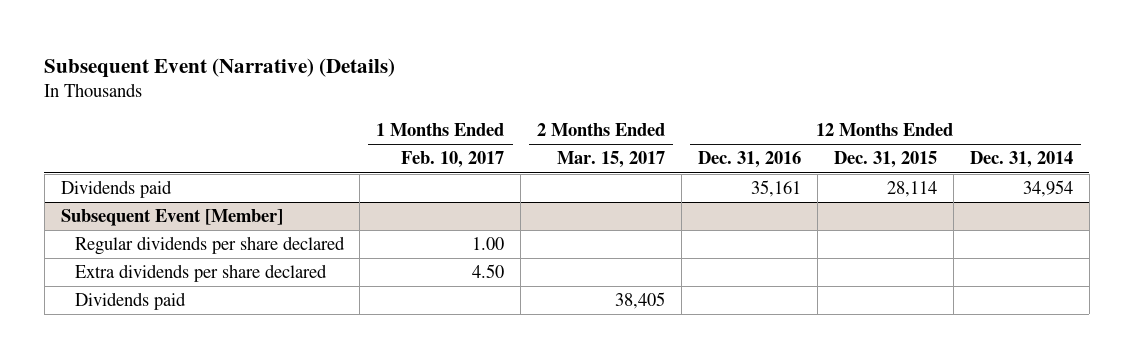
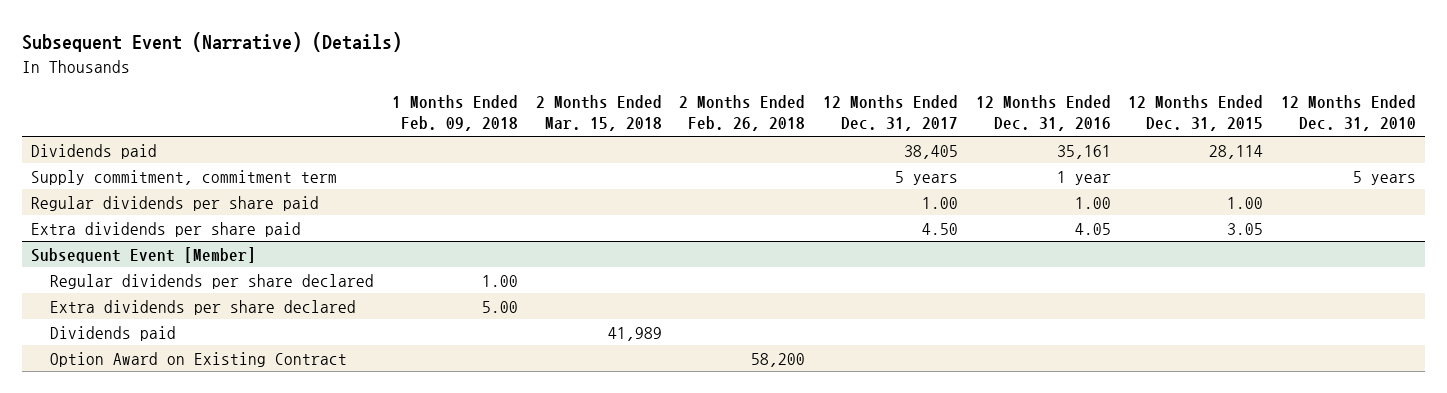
- | 1 Months Ended Feb. 10, 2017 | 2 Months Ended Mar. 15, 2017 | 12 Months Ended Dec. 31, 2016 | 12 Months Ended Dec. 31, 2015 | 12 Months Ended Dec. 31, 2014
+ | 1 Months Ended Feb. 09, 2018 | 2 Months Ended Mar. 15, 2018 | 2 Months Ended Feb. 26, 2018 | 12 Months Ended Dec. 31, 2017 | 12 Months Ended Dec. 31, 2016 | 12 Months Ended Dec. 31, 2015 | 12 Months Ended Dec. 31, 2010
+ Supply commitment, commitment term | | | | 5 years | 1 year | | 5 years
+ Regular dividends per share paid | | | | 1.00 | 1.00 | 1.00 |
+ Extra dividends per share paid | | | | 4.50 | 4.05 | 3.05 |
@ Subsequent Event [Member]
+ Option Award on Existing Contract | | | 58,200 | | | |

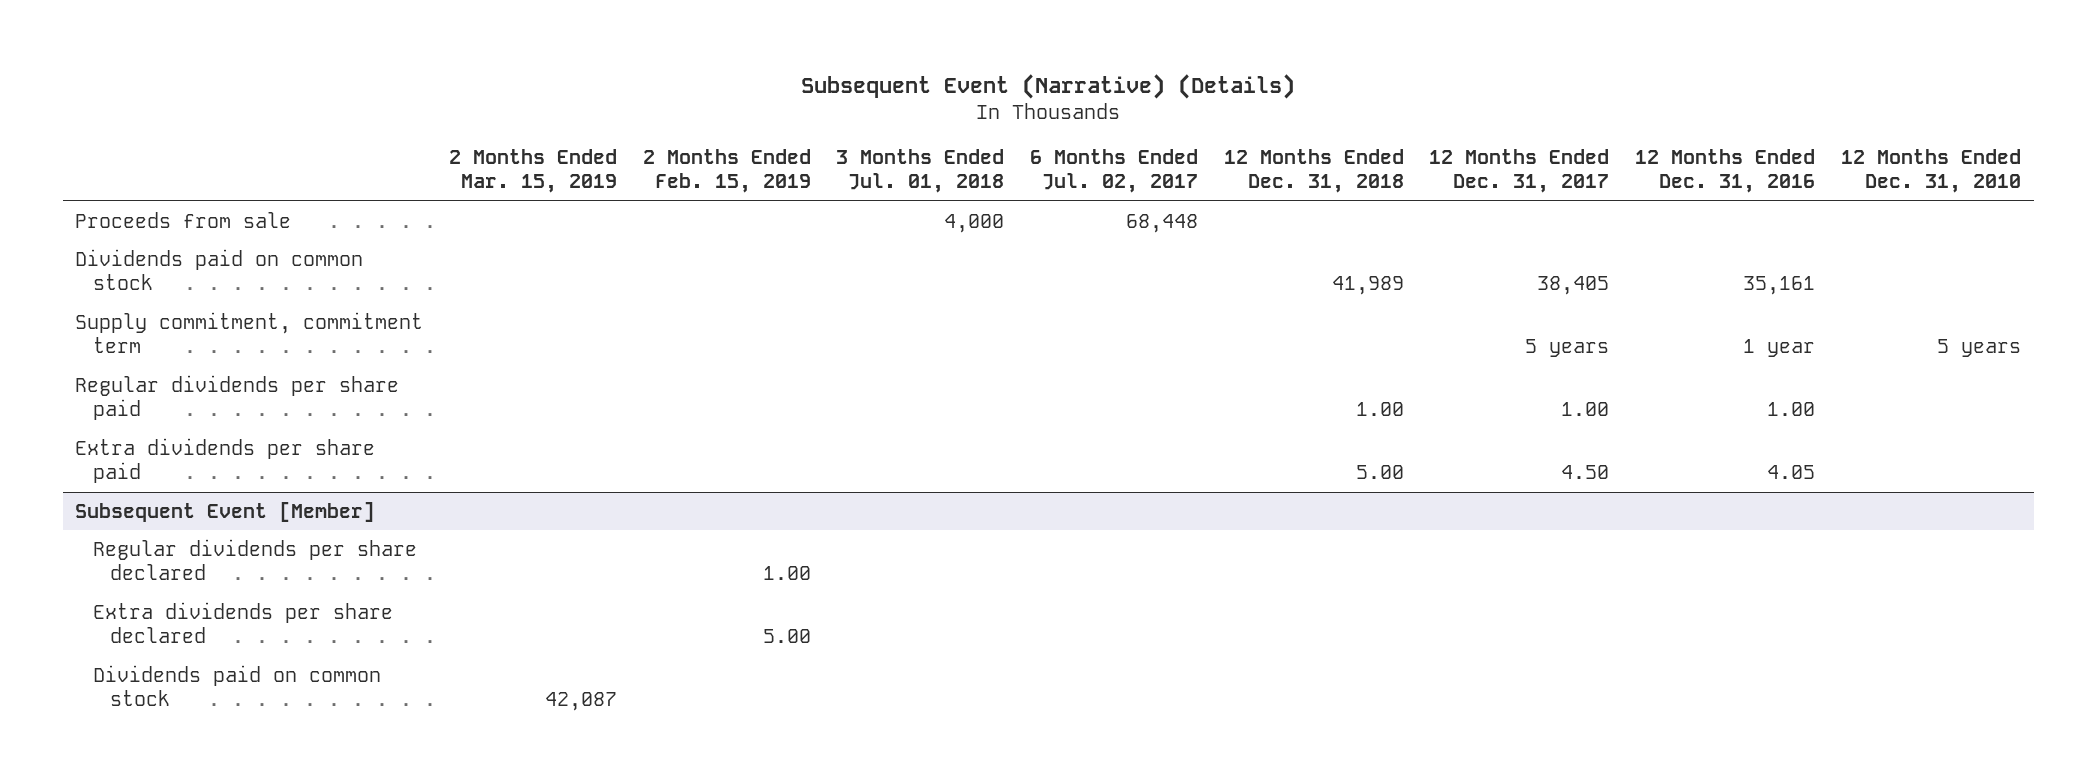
- | 1 Months Ended Feb. 09, 2018 | 2 Months Ended Mar. 15, 2018 | 2 Months Ended Feb. 26, 2018 | 12 Months Ended Dec. 31, 2017 | 12 Months Ended Dec. 31, 2016 | 12 Months Ended Dec. 31, 2015 | 12 Months Ended Dec. 31, 2010
+ | 2 Months Ended Mar. 15, 2019 | 2 Months Ended Feb. 15, 2019 | 3 Months Ended Jul. 01, 2018 | 6 Months Ended Jul. 02, 2017 | 12 Months Ended Dec. 31, 2018 | 12 Months Ended Dec. 31, 2017 | 12 Months Ended Dec. 31, 2016 | 12 Months Ended Dec. 31, 2010
- Dividends paid | | | | 38,405 | 35,161 | 28,114 |
+ Proceeds from sale | | | 4,000 | 68,448 | | | |
+ Dividends paid on common stock | | | | | 41,989 | 38,405 | 35,161 |
@ Subsequent Event [Member]
- Dividends paid | | 41,989 | | | | |
- Option Award on Existing Contract | | | 58,200 | | | |
+ Dividends paid on common stock | 42,087 | | | | | | |

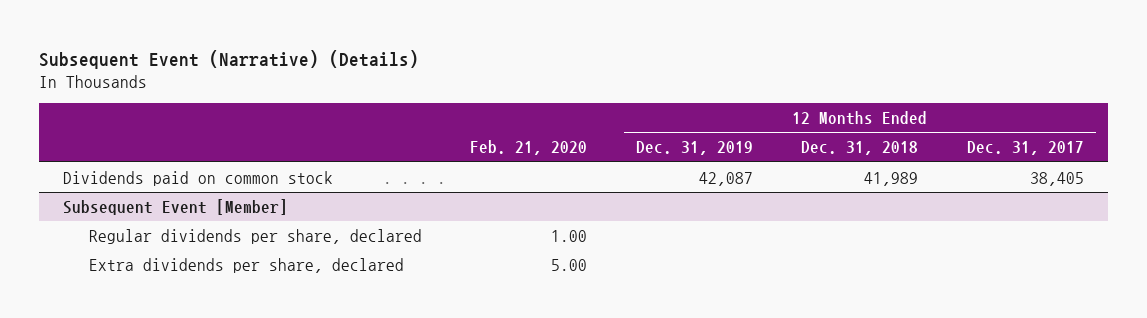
- | 2 Months Ended Mar. 15, 2019 | 2 Months Ended Feb. 15, 2019 | 3 Months Ended Jul. 01, 2018 | 6 Months Ended Jul. 02, 2017 | 12 Months Ended Dec. 31, 2018 | 12 Months Ended Dec. 31, 2017 | 12 Months Ended Dec. 31, 2016 | 12 Months Ended Dec. 31, 2010
+ | Feb. 21, 2020 | 12 Months Ended Dec. 31, 2019 | 12 Months Ended Dec. 31, 2018 | 12 Months Ended Dec. 31, 2017
- Proceeds from sale | | | 4,000 | 68,448 | | | |
- Supply commitment, commitment term | | | | | | 5 years | 1 year | 5 years
- Regular dividends per share paid | | | | | 1.00 | 1.00 | 1.00 |
- Extra dividends per share paid | | | | | 5.00 | 4.50 | 4.05 |
@ Subsequent Event [Member]
- Regular dividends per share declared | | 1.00 | | | | | |
- Extra dividends per share declared | | 5.00 | | | | | |
- Dividends paid on common stock | 42,087 | | | | | | |
+ Regular dividends per share, declared | 1.00 | | |
+ Extra dividends per share, declared | 5.00 | | |

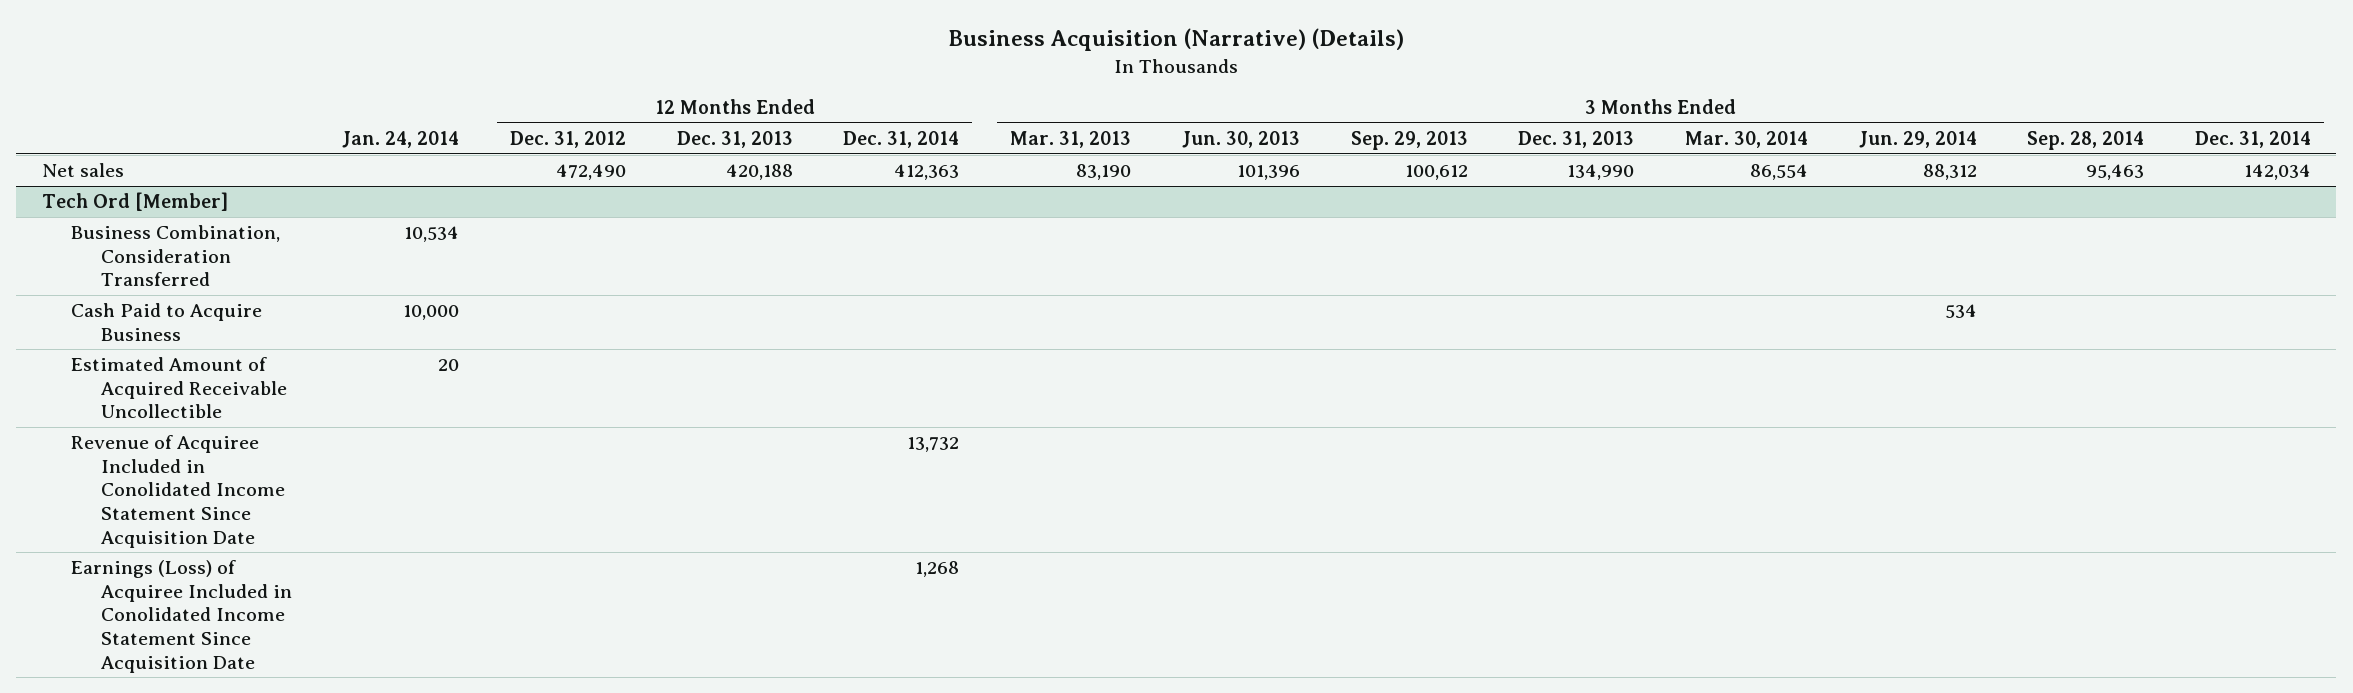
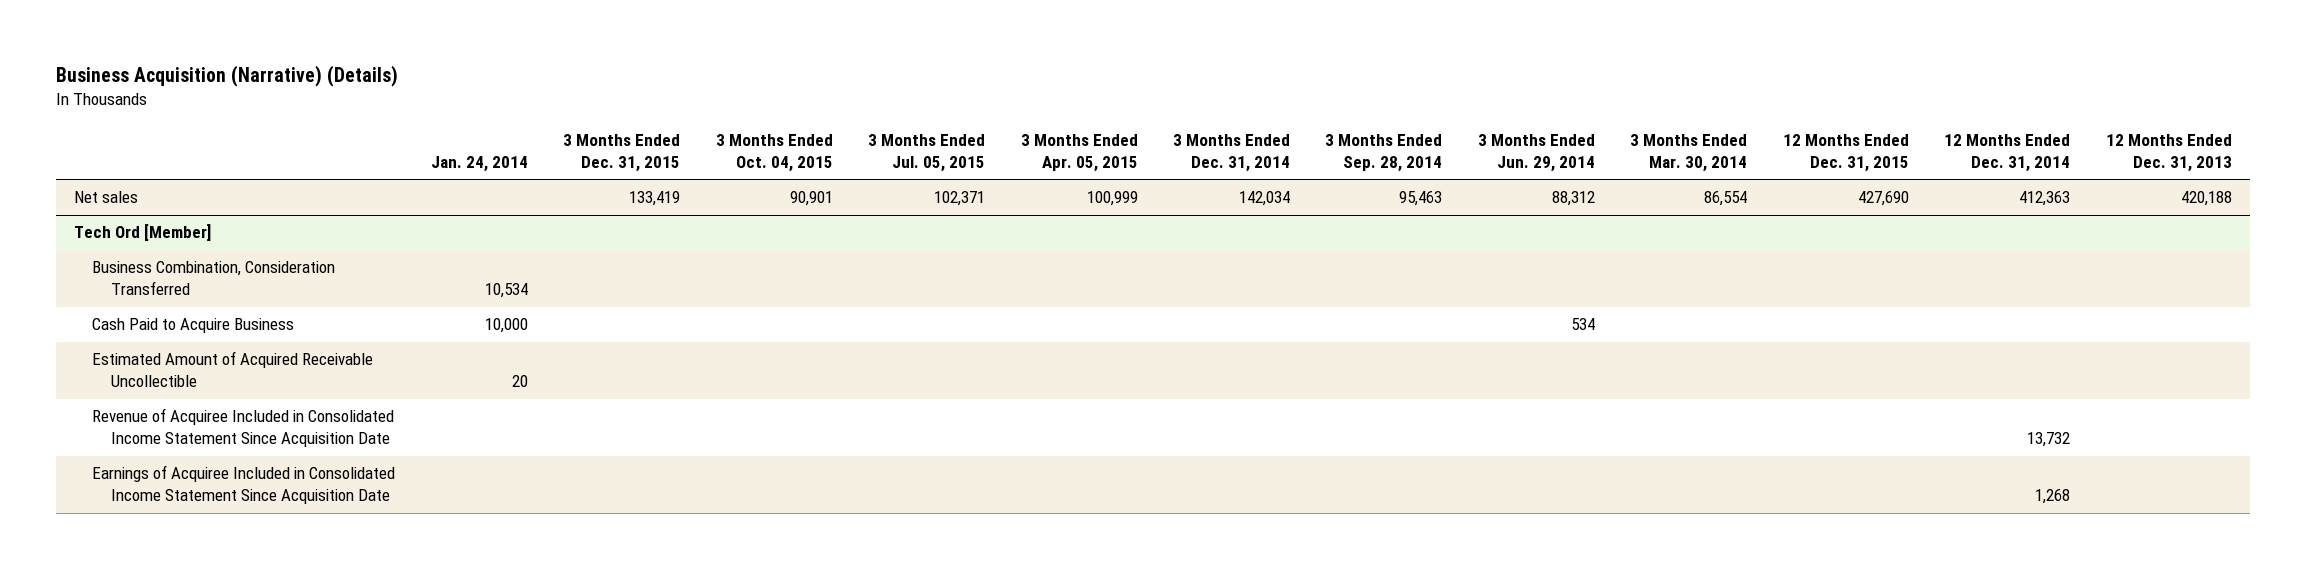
- | Jan. 24, 2014 | 12 Months Ended Dec. 31, 2012 | 12 Months Ended Dec. 31, 2013 | 12 Months Ended Dec. 31, 2014 | 3 Months Ended Mar. 31, 2013 | 3 Months Ended Jun. 30, 2013 | 3 Months Ended Sep. 29, 2013 | 3 Months Ended Dec. 31, 2013 | 3 Months Ended Mar. 30, 2014 | 3 Months Ended Jun. 29, 2014 | 3 Months Ended Sep. 28, 2014 | 3 Months Ended Dec. 31, 2014
+ | Jan. 24, 2014 | 3 Months Ended Dec. 31, 2015 | 3 Months Ended Oct. 04, 2015 | 3 Months Ended Jul. 05, 2015 | 3 Months Ended Apr. 05, 2015 | 3 Months Ended Dec. 31, 2014 | 3 Months Ended Sep. 28, 2014 | 3 Months Ended Jun. 29, 2014 | 3 Months Ended Mar. 30, 2014 | 12 Months Ended Dec. 31, 2015 | 12 Months Ended Dec. 31, 2014 | 12 Months Ended Dec. 31, 2013
@ Tech Ord [Member]
- Revenue of Acquiree Included in Conolidated Income Statement Since Acquisition Date | | | | 13,732 | | | | | | | |
- Earnings (Loss) of Acquiree Included in Conolidated Income Statement Since Acquisition Date | | | | 1,268 | | | | | | | |
+ Revenue of Acquiree Included in Consolidated Income Statement Since Acquisition Date | | | | | | | | | | | 13,732 |
+ Earnings of Acquiree Included in Consolidated Income Statement Since Acquisition Date | | | | | | | | | | | 1,268 |

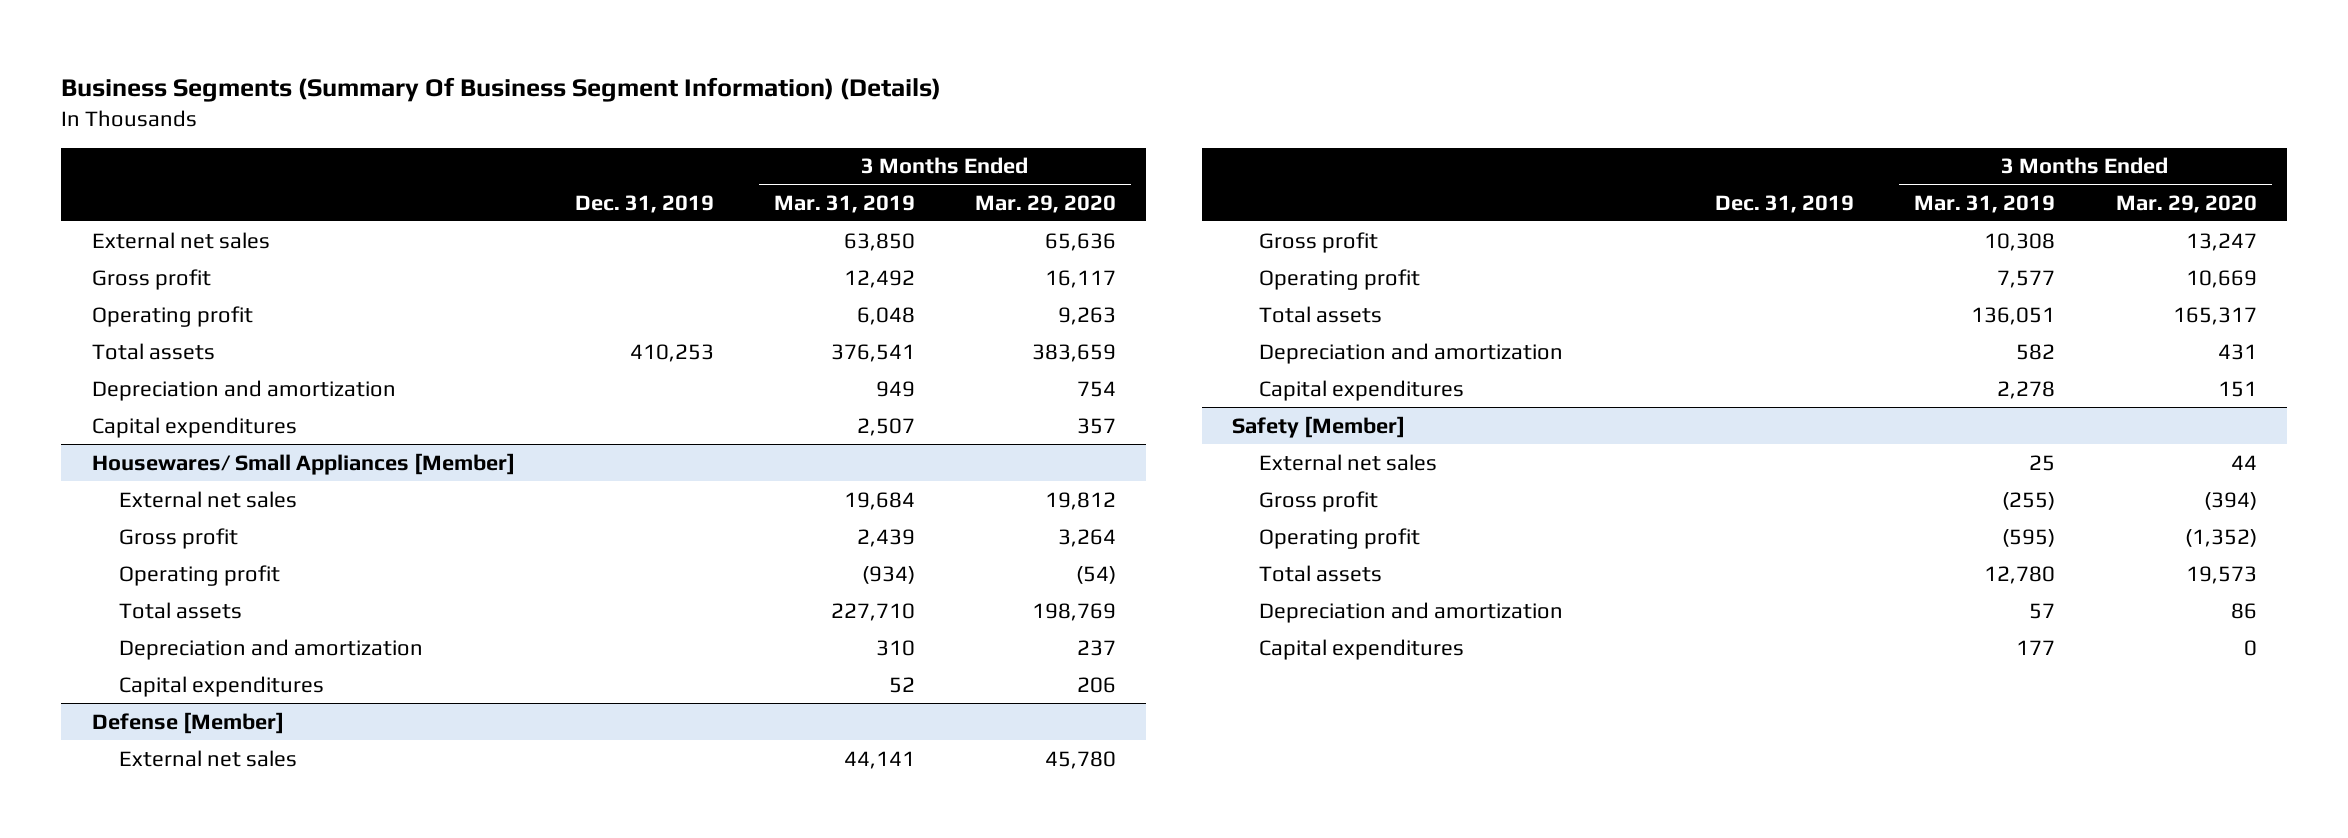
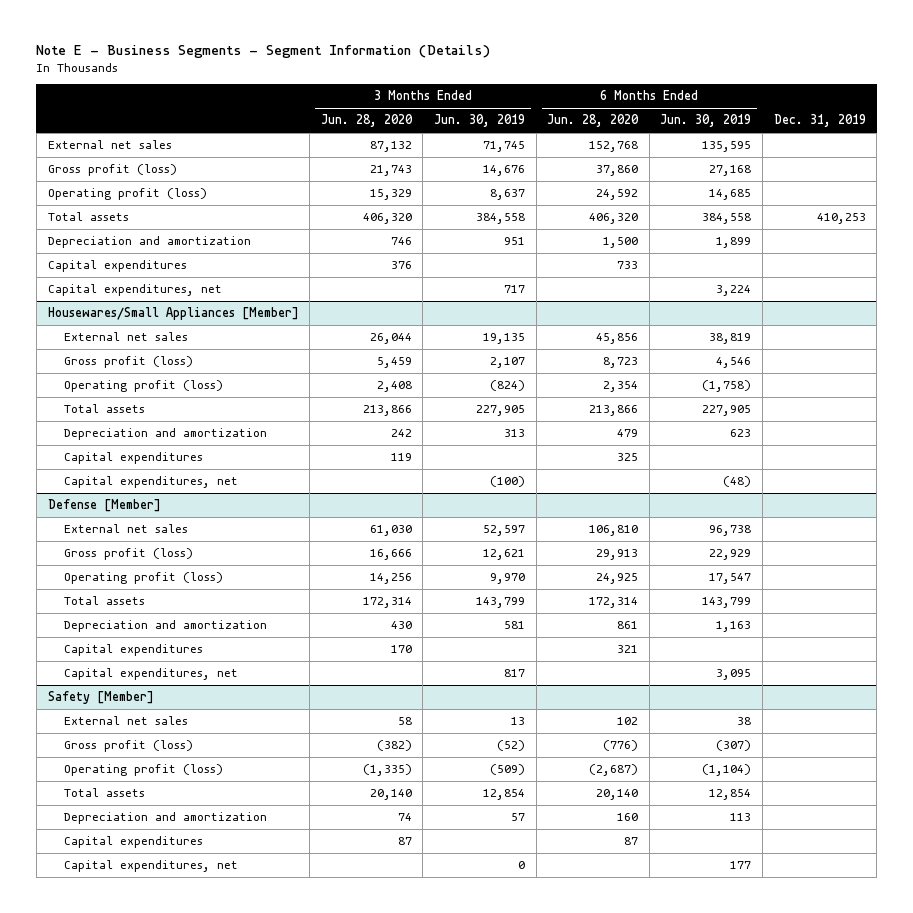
- Business Segments (Summary Of Business Segment Information) (Details)
+ Note E - Business Segments - Segment Information (Details)
- | Dec. 31, 2019 | 3 Months Ended Mar. 31, 2019 | 3 Months Ended Mar. 29, 2020
+ | 3 Months Ended Jun. 28, 2020 | 3 Months Ended Jun. 30, 2019 | 6 Months Ended Jun. 28, 2020 | 6 Months Ended Jun. 30, 2019 | Dec. 31, 2019
- Gross profit | | 12,492 | 16,117
- Operating profit | | 6,048 | 9,263
+ Gross profit (loss) | 21,743 | 14,676 | 37,860 | 27,168 |
+ Operating profit (loss) | 15,329 | 8,637 | 24,592 | 14,685 |
- Housewares/ Small Appliances [Member]
+ Capital expenditures, net | | 717 | | 3,224 |
+ Housewares/Small Appliances [Member]
- Gross profit | | 2,439 | 3,264
- Operating profit | | (934) | (54)
+ Gross profit (loss) | 5,459 | 2,107 | 8,723 | 4,546 |
+ Operating profit (loss) | 2,408 | (824) | 2,354 | (1,758) |
+ Capital expenditures, net | | (100) | | (48) |
@ Defense [Member]
- Gross profit | | 10,308 | 13,247
- Operating profit | | 7,577 | 10,669
+ Gross profit (loss) | 16,666 | 12,621 | 29,913 | 22,929 |
+ Operating profit (loss) | 14,256 | 9,970 | 24,925 | 17,547 |
+ Capital expenditures, net | | 817 | | 3,095 |
@ Safety [Member]
- Gross profit | | (255) | (394)
- Operating profit | | (595) | (1,352)
+ Gross profit (loss) | (382) | (52) | (776) | (307) |
+ Operating profit (loss) | (1,335) | (509) | (2,687) | (1,104) |
+ Capital expenditures, net | | 0 | | 177 |

